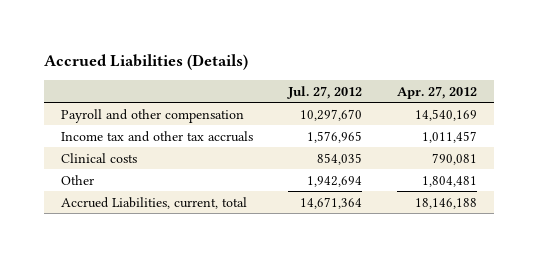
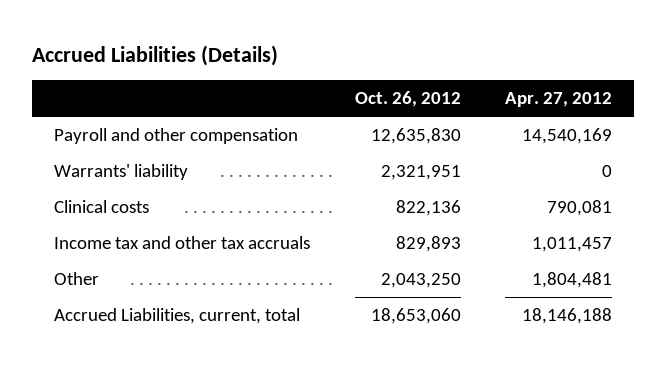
- | Jul. 27, 2012 | Apr. 27, 2012
+ | Oct. 26, 2012 | Apr. 27, 2012
+ Warrants' liability | 2,321,951 | 0
moved down: Income tax and other tax accruals | 829,893 | 1,011,457

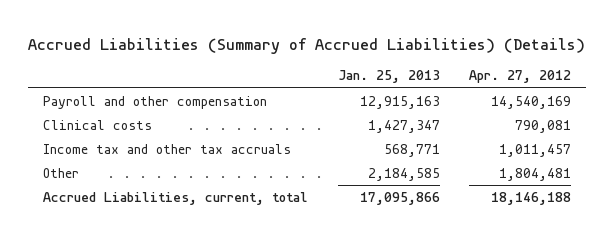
- Accrued Liabilities (Details)
+ Accrued Liabilities (Summary of Accrued Liabilities) (Details)
- | Oct. 26, 2012 | Apr. 27, 2012
+ | Jan. 25, 2013 | Apr. 27, 2012
- Warrants' liability | 2,321,951 | 0

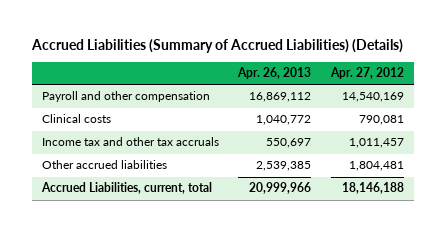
- | Jan. 25, 2013 | Apr. 27, 2012
+ | Apr. 26, 2013 | Apr. 27, 2012
- Other | 2,184,585 | 1,804,481
+ Other accrued liabilities | 2,539,385 | 1,804,481

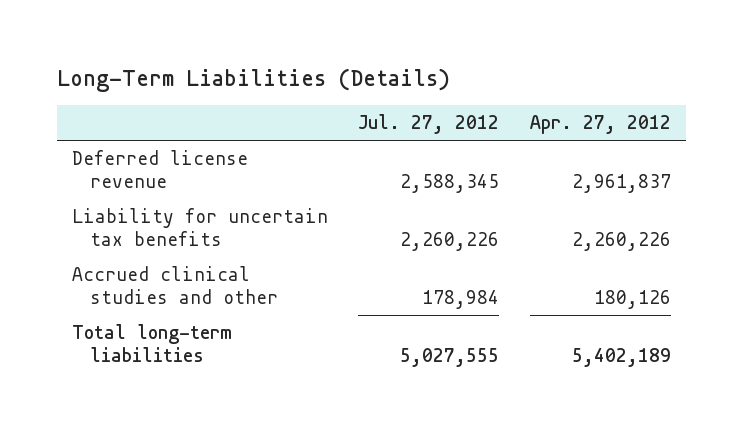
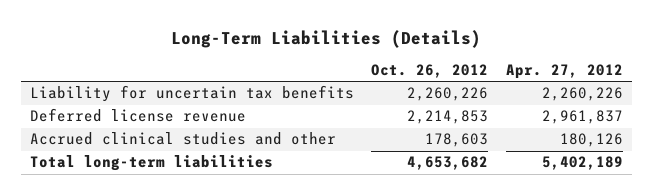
- | Jul. 27, 2012 | Apr. 27, 2012
+ | Oct. 26, 2012 | Apr. 27, 2012
moved down: Deferred license revenue | 2,214,853 | 2,961,837

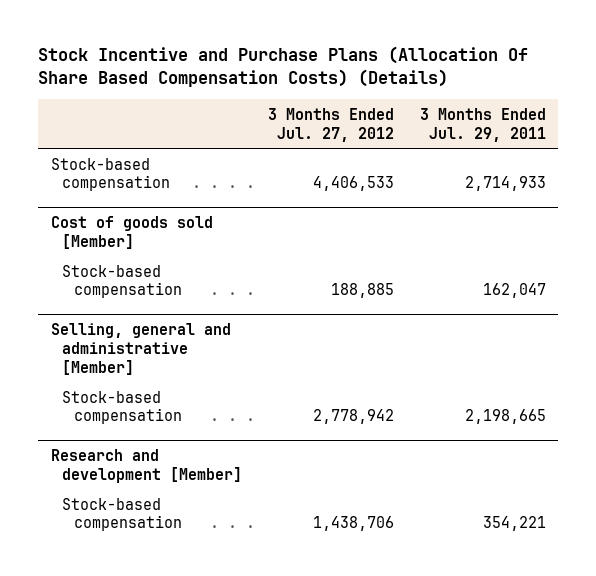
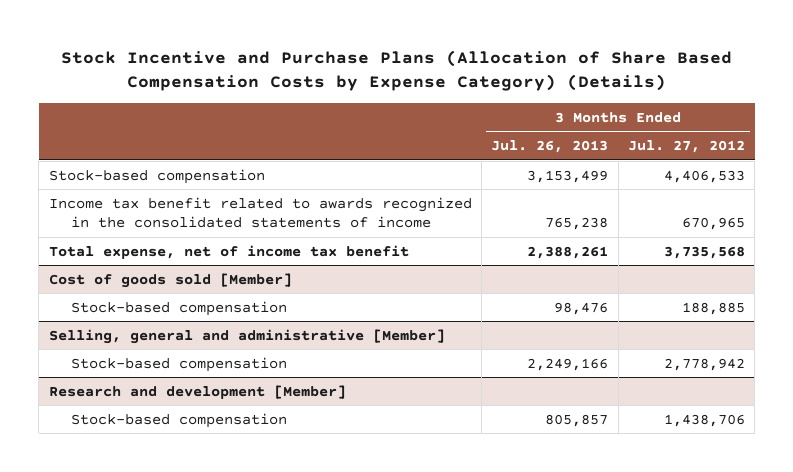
- Stock Incentive and Purchase Plans (Allocation Of Share Based Compensation Costs) (Details)
+ Stock Incentive and Purchase Plans (Allocation of Share Based Compensation Costs by Expense Category) (Details)
- | 3 Months Ended Jul. 27, 2012 | 3 Months Ended Jul. 29, 2011
+ | 3 Months Ended Jul. 26, 2013 | 3 Months Ended Jul. 27, 2012
+ Income tax benefit related to awards recognized in the consolidated statements of income | 765,238 | 670,965
+ Total expense, net of income tax benefit | 2,388,261 | 3,735,568

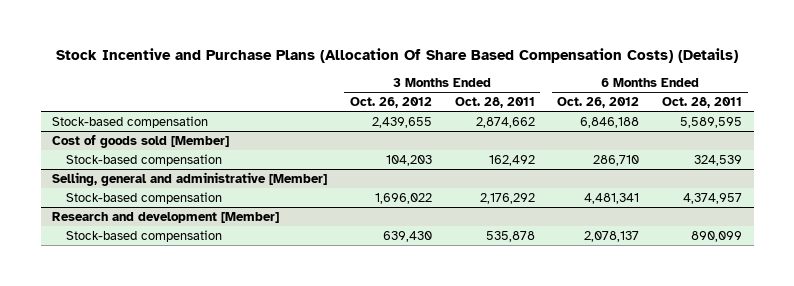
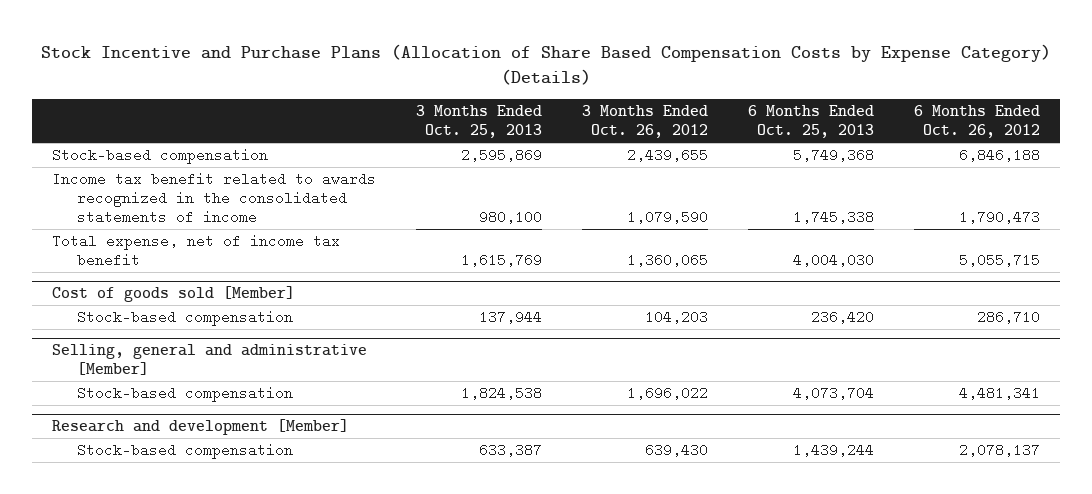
- Stock Incentive and Purchase Plans (Allocation Of Share Based Compensation Costs) (Details)
+ Stock Incentive and Purchase Plans (Allocation of Share Based Compensation Costs by Expense Category) (Details)
- | 3 Months Ended Oct. 26, 2012 | 3 Months Ended Oct. 28, 2011 | 6 Months Ended Oct. 26, 2012 | 6 Months Ended Oct. 28, 2011
+ | 3 Months Ended Oct. 25, 2013 | 3 Months Ended Oct. 26, 2012 | 6 Months Ended Oct. 25, 2013 | 6 Months Ended Oct. 26, 2012
+ Income tax benefit related to awards recognized in the consolidated statements of income | 980,100 | 1,079,590 | 1,745,338 | 1,790,473
+ Total expense, net of income tax benefit | 1,615,769 | 1,360,065 | 4,004,030 | 5,055,715

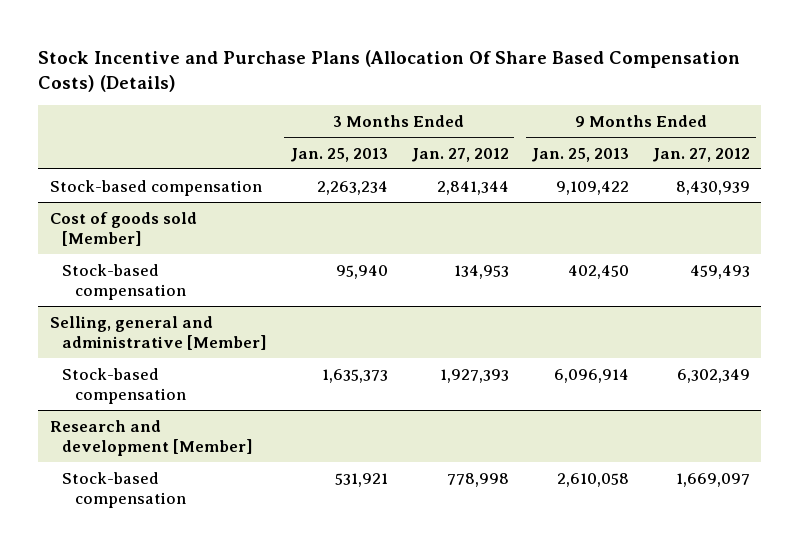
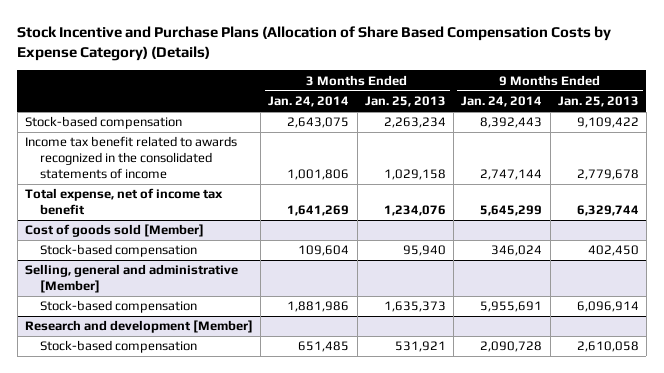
- Stock Incentive and Purchase Plans (Allocation Of Share Based Compensation Costs) (Details)
+ Stock Incentive and Purchase Plans (Allocation of Share Based Compensation Costs by Expense Category) (Details)
- | 3 Months Ended Jan. 25, 2013 | 3 Months Ended Jan. 27, 2012 | 9 Months Ended Jan. 25, 2013 | 9 Months Ended Jan. 27, 2012
+ | 3 Months Ended Jan. 24, 2014 | 3 Months Ended Jan. 25, 2013 | 9 Months Ended Jan. 24, 2014 | 9 Months Ended Jan. 25, 2013
+ Income tax benefit related to awards recognized in the consolidated statements of income | 1,001,806 | 1,029,158 | 2,747,144 | 2,779,678
+ Total expense, net of income tax benefit | 1,641,269 | 1,234,076 | 5,645,299 | 6,329,744

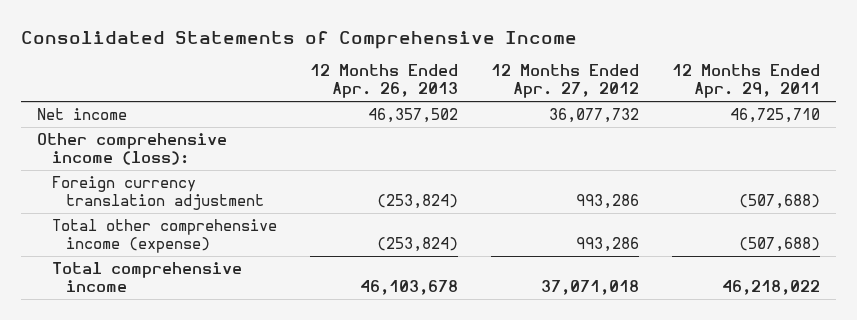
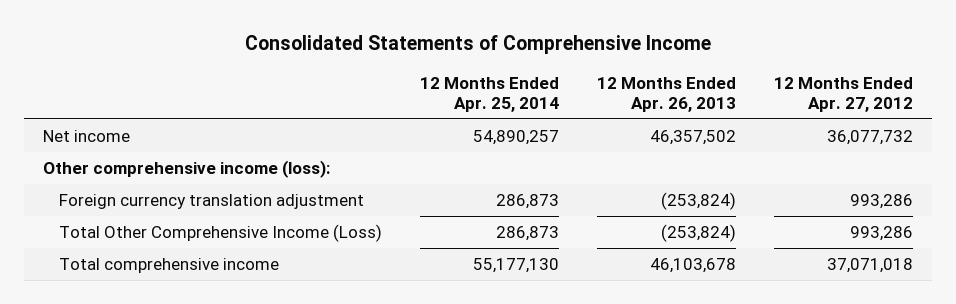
- | 12 Months Ended Apr. 26, 2013 | 12 Months Ended Apr. 27, 2012 | 12 Months Ended Apr. 29, 2011
+ | 12 Months Ended Apr. 25, 2014 | 12 Months Ended Apr. 26, 2013 | 12 Months Ended Apr. 27, 2012
- Total other comprehensive income (expense) | (253,824) | 993,286 | (507,688)
+ Total Other Comprehensive Income (Loss) | 286,873 | (253,824) | 993,286

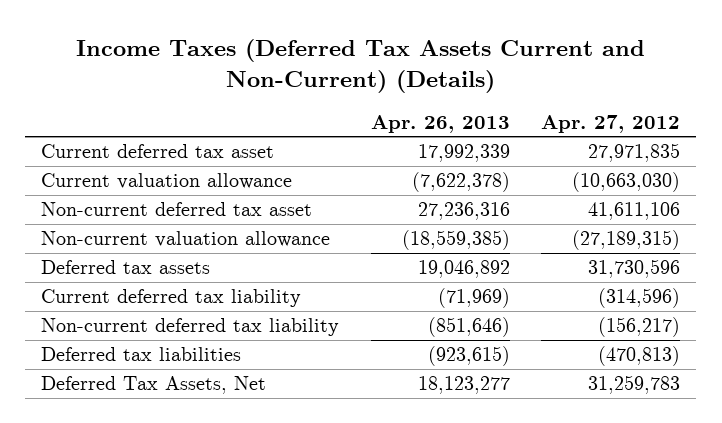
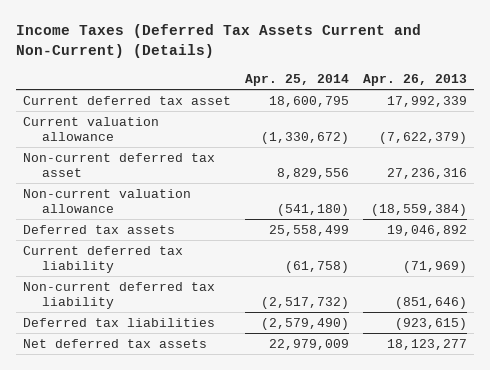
- | Apr. 26, 2013 | Apr. 27, 2012
+ | Apr. 25, 2014 | Apr. 26, 2013
- Current valuation allowance | (7,622,378) | (10,663,030)
+ Current valuation allowance | (1,330,672) | (7,622,379)
- Non-current valuation allowance | (18,559,385) | (27,189,315)
+ Non-current valuation allowance | (541,180) | (18,559,384)
- Deferred Tax Assets, Net | 18,123,277 | 31,259,783
+ Net deferred tax assets | 22,979,009 | 18,123,277

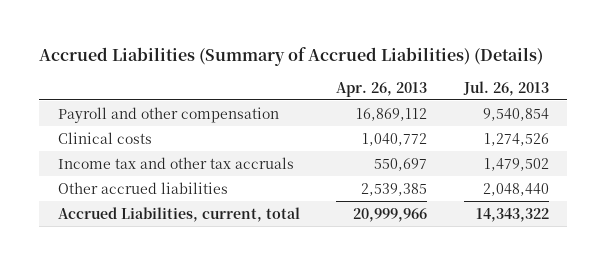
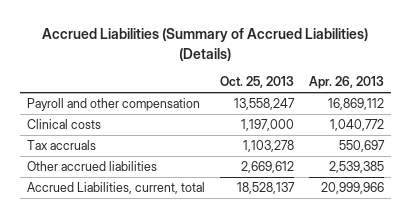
- | Apr. 26, 2013 | Jul. 26, 2013
+ | Oct. 25, 2013 | Apr. 26, 2013
- Income tax and other tax accruals | 550,697 | 1,479,502
+ Tax accruals | 1,103,278 | 550,697

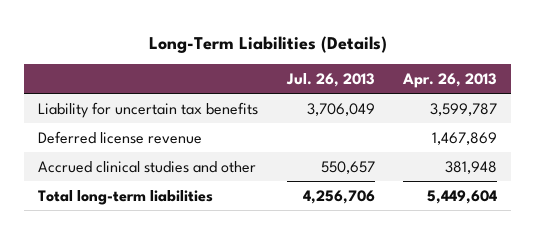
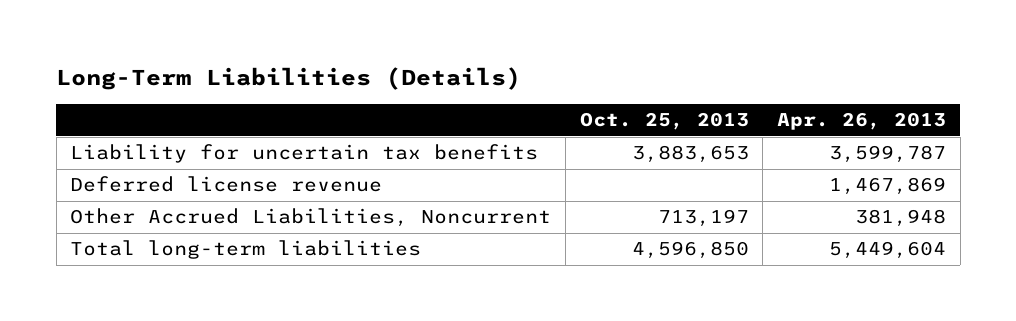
- | Jul. 26, 2013 | Apr. 26, 2013
+ | Oct. 25, 2013 | Apr. 26, 2013
- Accrued clinical studies and other | 550,657 | 381,948
+ Other Accrued Liabilities, Noncurrent | 713,197 | 381,948

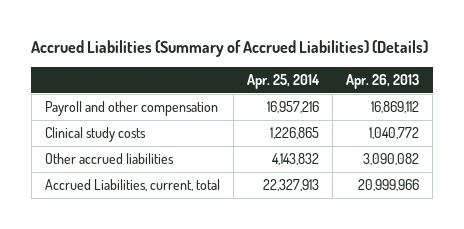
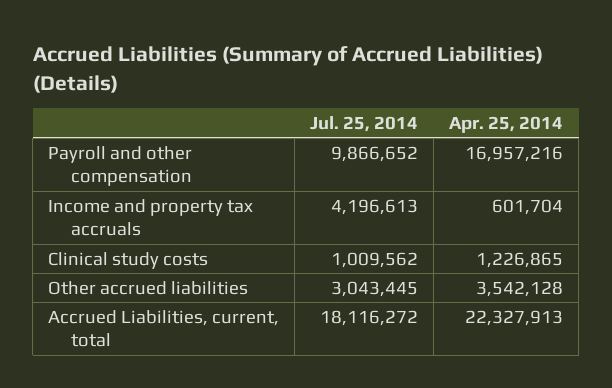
- | Apr. 25, 2014 | Apr. 26, 2013
+ | Jul. 25, 2014 | Apr. 25, 2014
+ Income and property tax accruals | 4,196,613 | 601,704
- Other accrued liabilities | 4,143,832 | 3,090,082
+ Other accrued liabilities | 3,043,445 | 3,542,128

